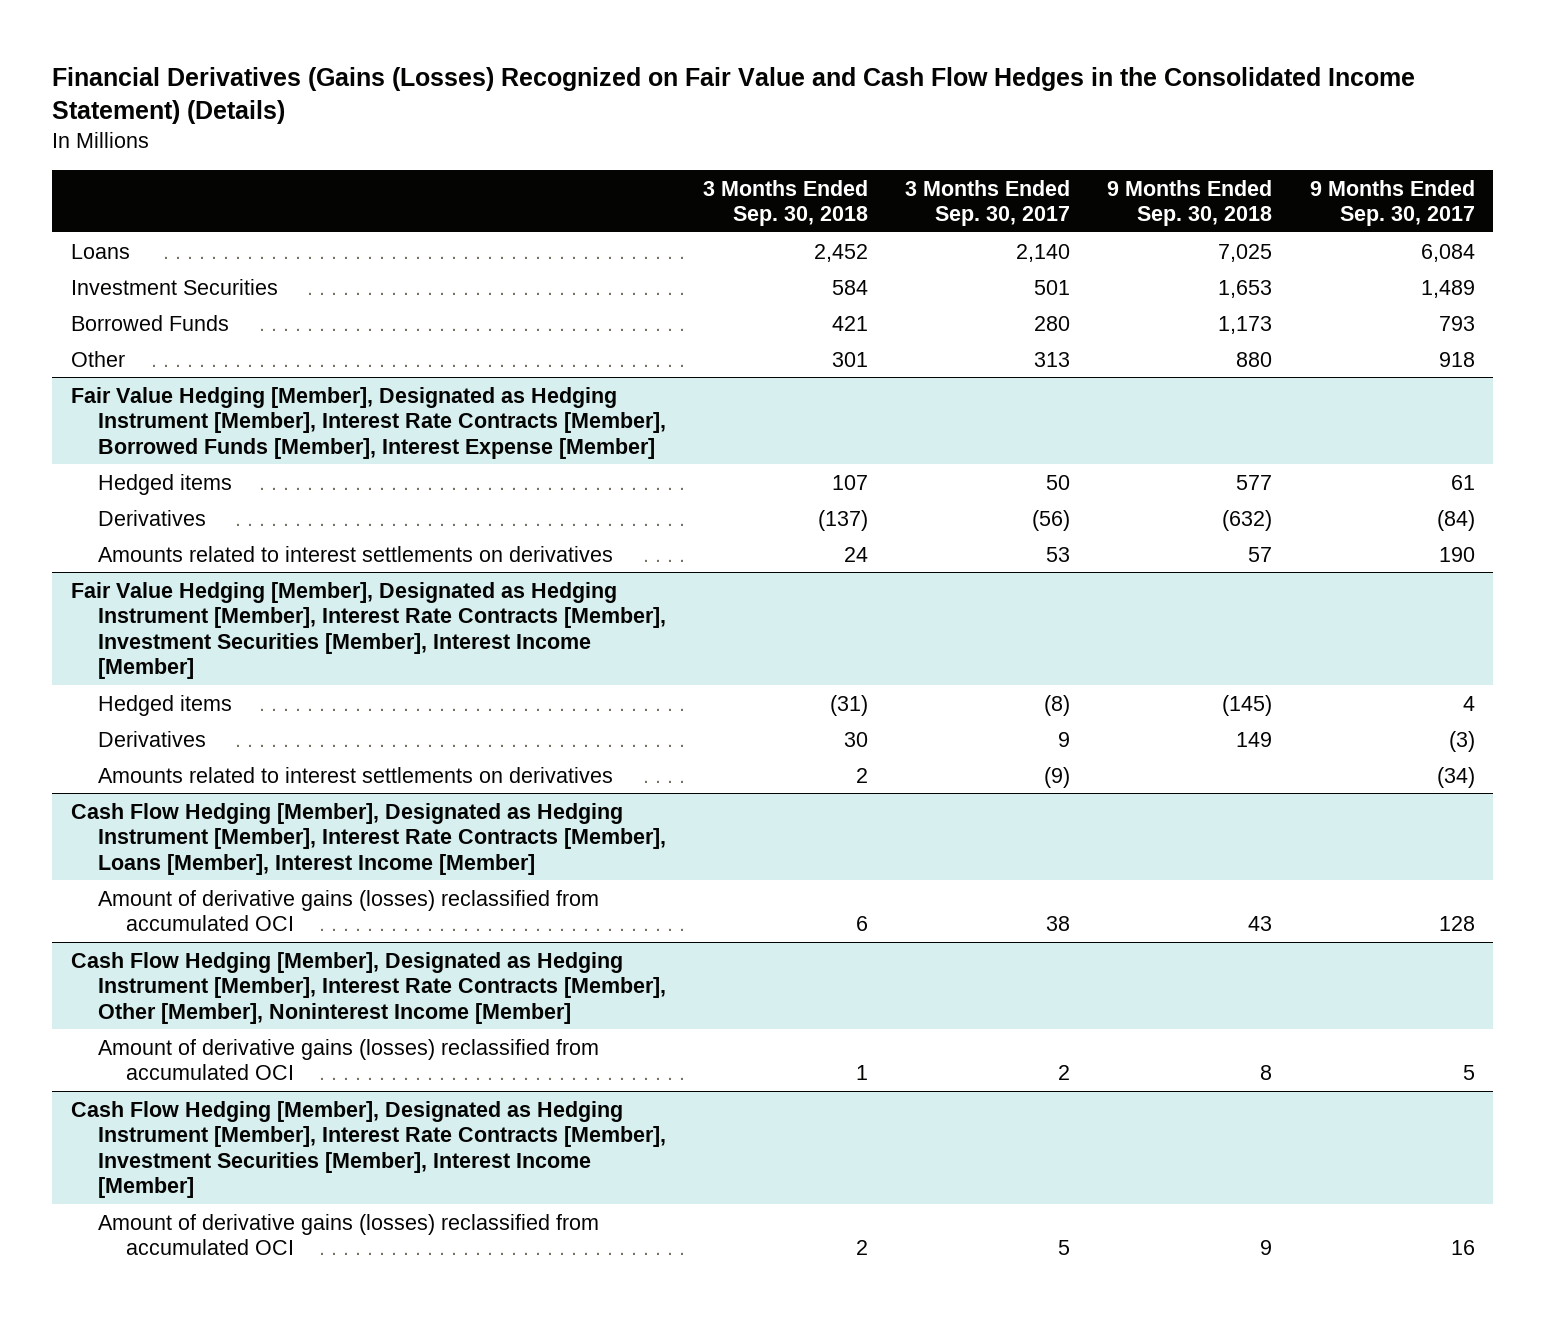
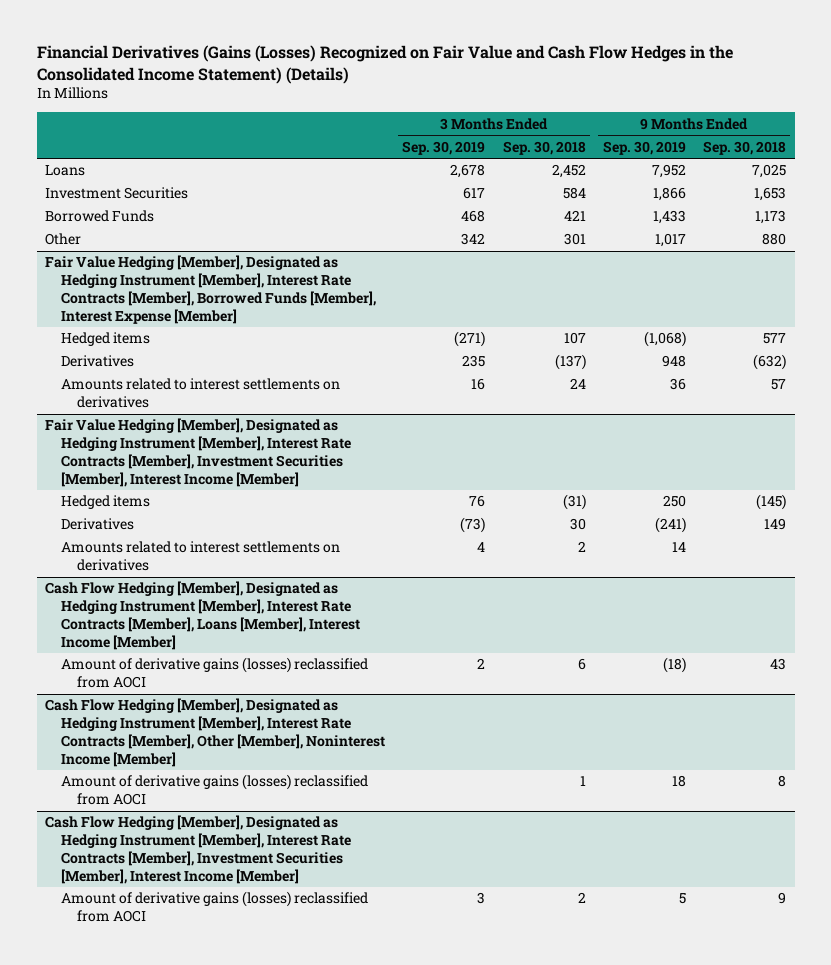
- | 3 Months Ended Sep. 30, 2018 | 3 Months Ended Sep. 30, 2017 | 9 Months Ended Sep. 30, 2018 | 9 Months Ended Sep. 30, 2017
+ | 3 Months Ended Sep. 30, 2019 | 3 Months Ended Sep. 30, 2018 | 9 Months Ended Sep. 30, 2019 | 9 Months Ended Sep. 30, 2018
@ Cash Flow Hedging [Member], Designated as Hedging Instrument [Member], Interest Rate Contracts [Member], Loans [Member], Interest Income [Member]
- Amount of derivative gains (losses) reclassified from accumulated OCI | 6 | 38 | 43 | 128
+ Amount of derivative gains (losses) reclassified from AOCI | 2 | 6 | (18) | 43
@ Cash Flow Hedging [Member], Designated as Hedging Instrument [Member], Interest Rate Contracts [Member], Other [Member], Noninterest Income [Member]
- Amount of derivative gains (losses) reclassified from accumulated OCI | 1 | 2 | 8 | 5
+ Amount of derivative gains (losses) reclassified from AOCI | | 1 | 18 | 8
@ Cash Flow Hedging [Member], Designated as Hedging Instrument [Member], Interest Rate Contracts [Member], Investment Securities [Member], Interest Income [Member]
- Amount of derivative gains (losses) reclassified from accumulated OCI | 2 | 5 | 9 | 16
+ Amount of derivative gains (losses) reclassified from AOCI | 3 | 2 | 5 | 9

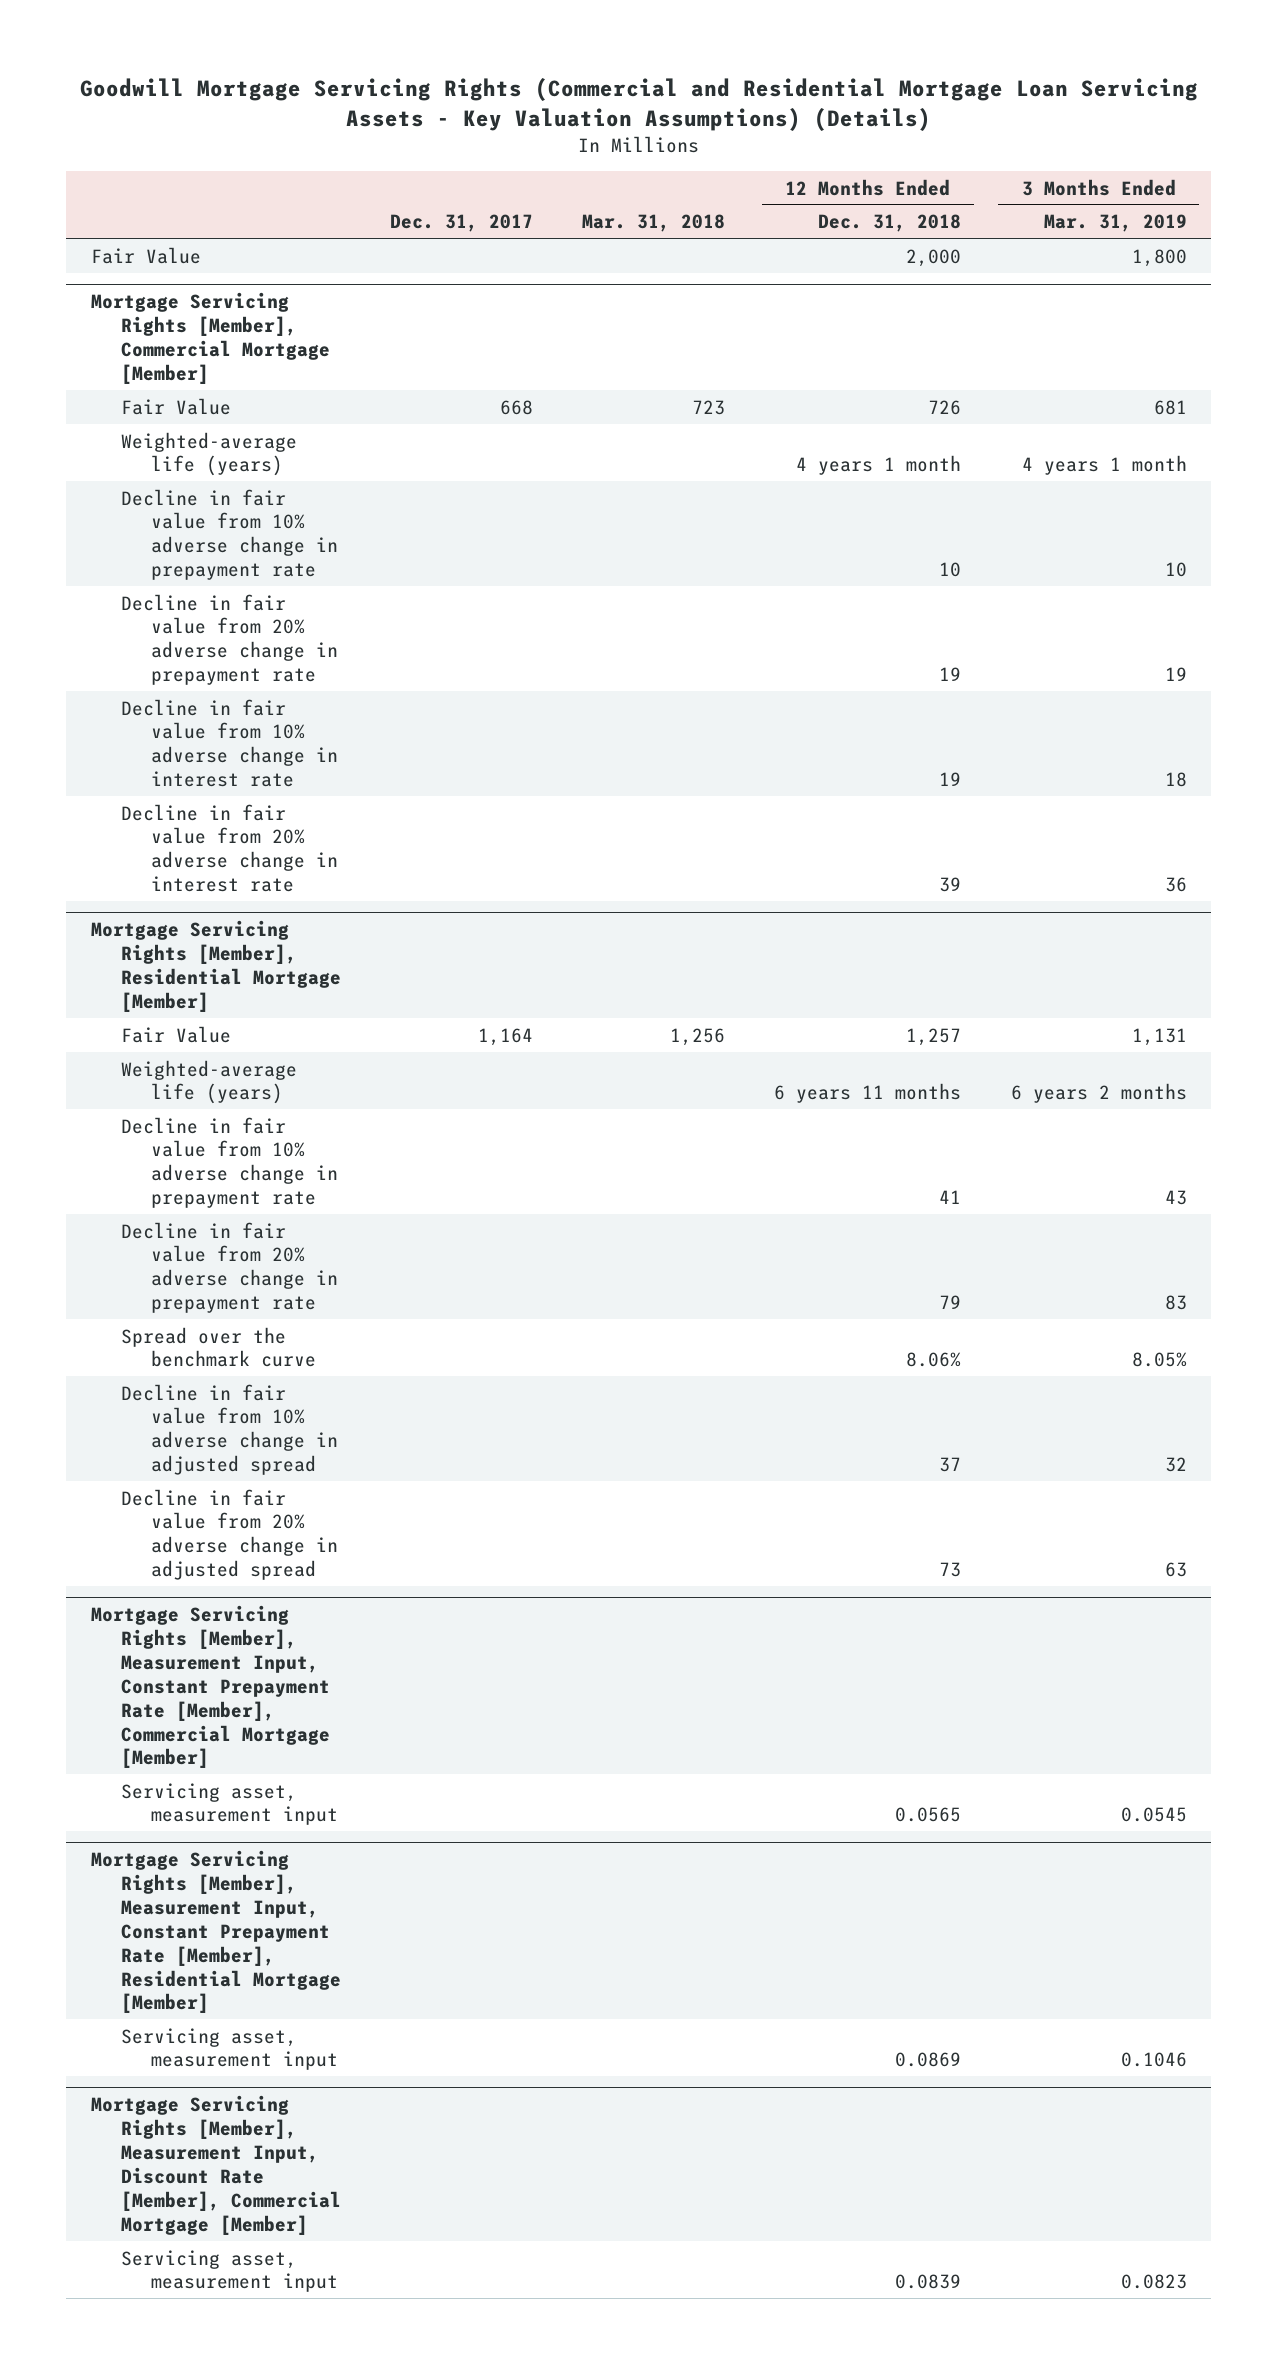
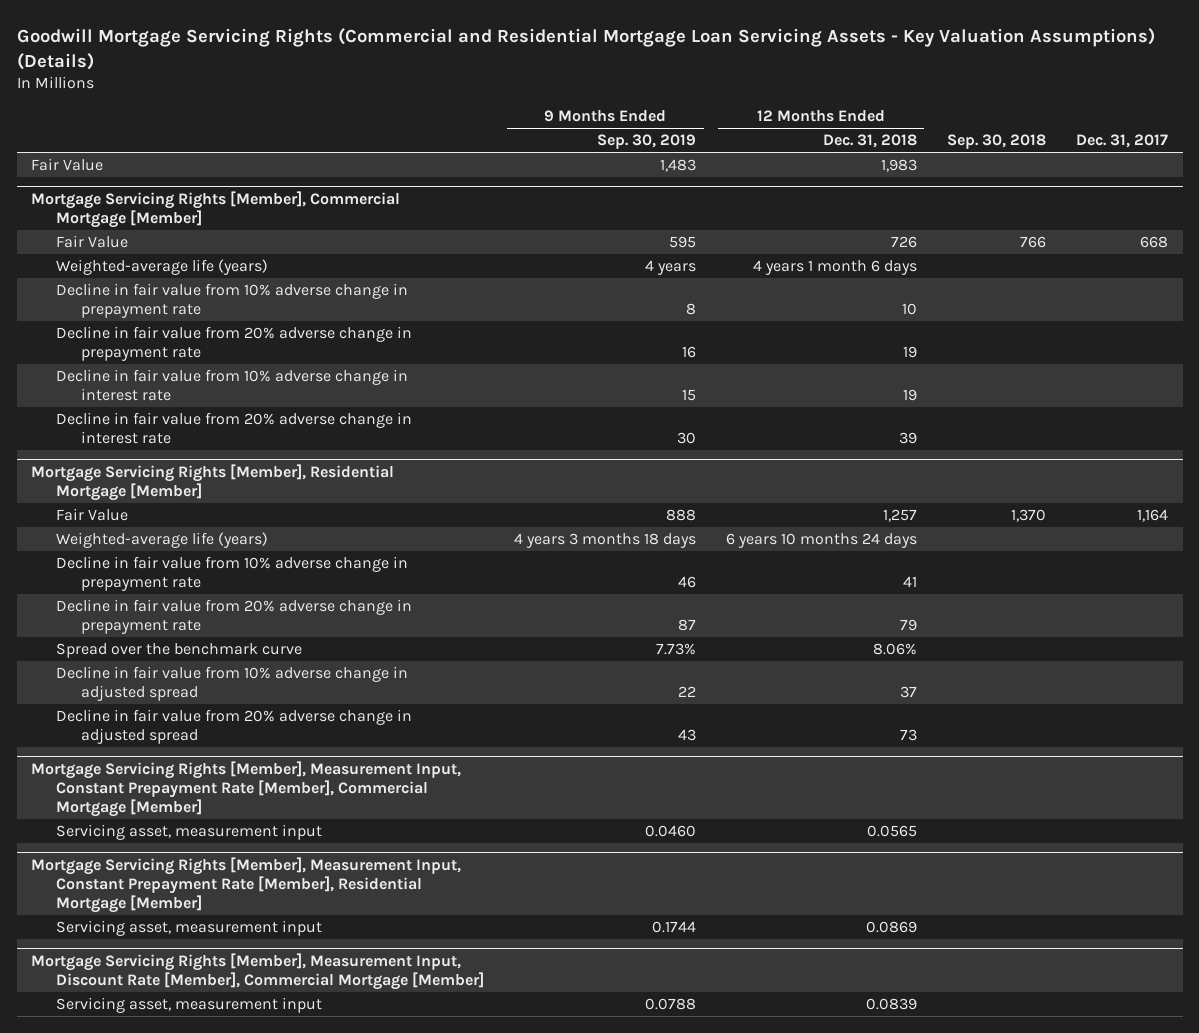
- | Dec. 31, 2017 | Mar. 31, 2018 | 12 Months Ended Dec. 31, 2018 | 3 Months Ended Mar. 31, 2019
+ | 9 Months Ended Sep. 30, 2019 | 12 Months Ended Dec. 31, 2018 | Sep. 30, 2018 | Dec. 31, 2017
- Fair Value | | | 2,000 | 1,800
+ Fair Value | 1,483 | 1,983 | |
@ Mortgage Servicing Rights [Member], Commercial Mortgage [Member]
- Weighted-average life (years) | | | 4 years 1 month | 4 years 1 month
+ Weighted-average life (years) | 4 years | 4 years 1 month 6 days | |
@ Mortgage Servicing Rights [Member], Residential Mortgage [Member]
- Weighted-average life (years) | | | 6 years 11 months | 6 years 2 months
+ Weighted-average life (years) | 4 years 3 months 18 days | 6 years 10 months 24 days | |

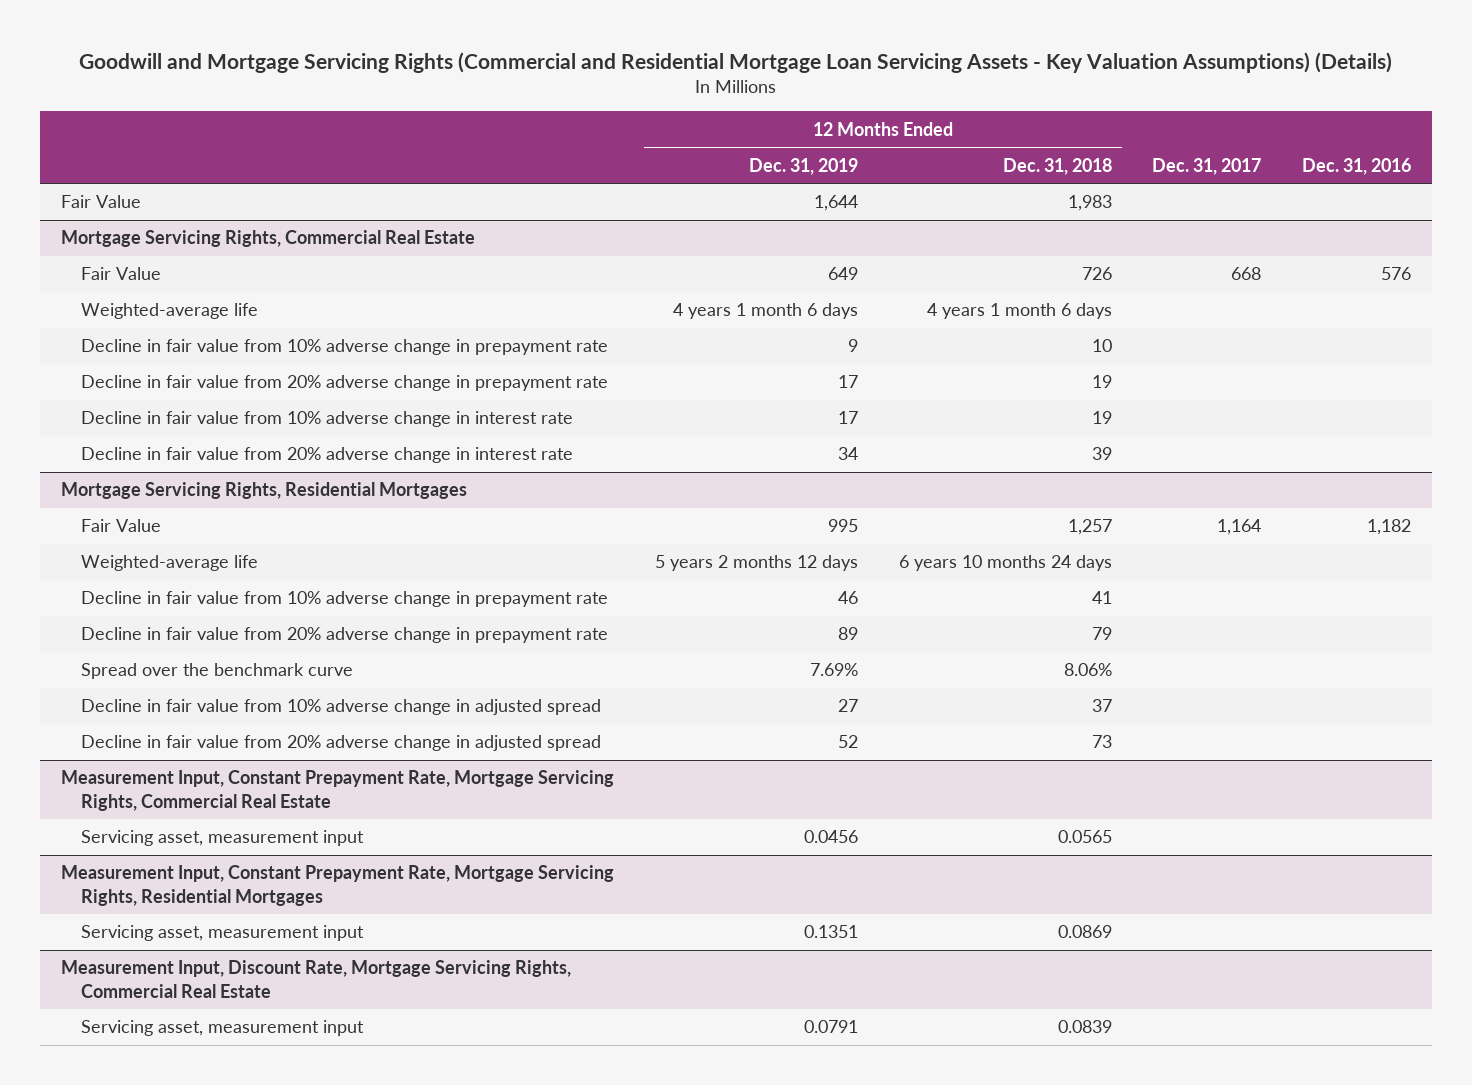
- Goodwill Mortgage Servicing Rights (Commercial and Residential Mortgage Loan Servicing Assets - Key Valuation Assumptions) (Details)
+ Goodwill and Mortgage Servicing Rights (Commercial and Residential Mortgage Loan Servicing Assets - Key Valuation Assumptions) (Details)
- | 9 Months Ended Sep. 30, 2019 | 12 Months Ended Dec. 31, 2018 | Sep. 30, 2018 | Dec. 31, 2017
+ | 12 Months Ended Dec. 31, 2019 | 12 Months Ended Dec. 31, 2018 | Dec. 31, 2017 | Dec. 31, 2016
- Mortgage Servicing Rights [Member], Commercial Mortgage [Member]
+ Mortgage Servicing Rights, Commercial Real Estate
- Weighted-average life (years) | 4 years | 4 years 1 month 6 days | |
+ Weighted-average life | 4 years 1 month 6 days | 4 years 1 month 6 days | |
- Mortgage Servicing Rights [Member], Residential Mortgage [Member]
+ Mortgage Servicing Rights, Residential Mortgages
- Weighted-average life (years) | 4 years 3 months 18 days | 6 years 10 months 24 days | |
+ Weighted-average life | 5 years 2 months 12 days | 6 years 10 months 24 days | |
- Mortgage Servicing Rights [Member], Measurement Input, Constant Prepayment Rate [Member], Commercial Mortgage [Member]
+ Measurement Input, Constant Prepayment Rate, Mortgage Servicing Rights, Commercial Real Estate
- Mortgage Servicing Rights [Member], Measurement Input, Constant Prepayment Rate [Member], Residential Mortgage [Member]
+ Measurement Input, Constant Prepayment Rate, Mortgage Servicing Rights, Residential Mortgages
- Mortgage Servicing Rights [Member], Measurement Input, Discount Rate [Member], Commercial Mortgage [Member]
+ Measurement Input, Discount Rate, Mortgage Servicing Rights, Commercial Real Estate

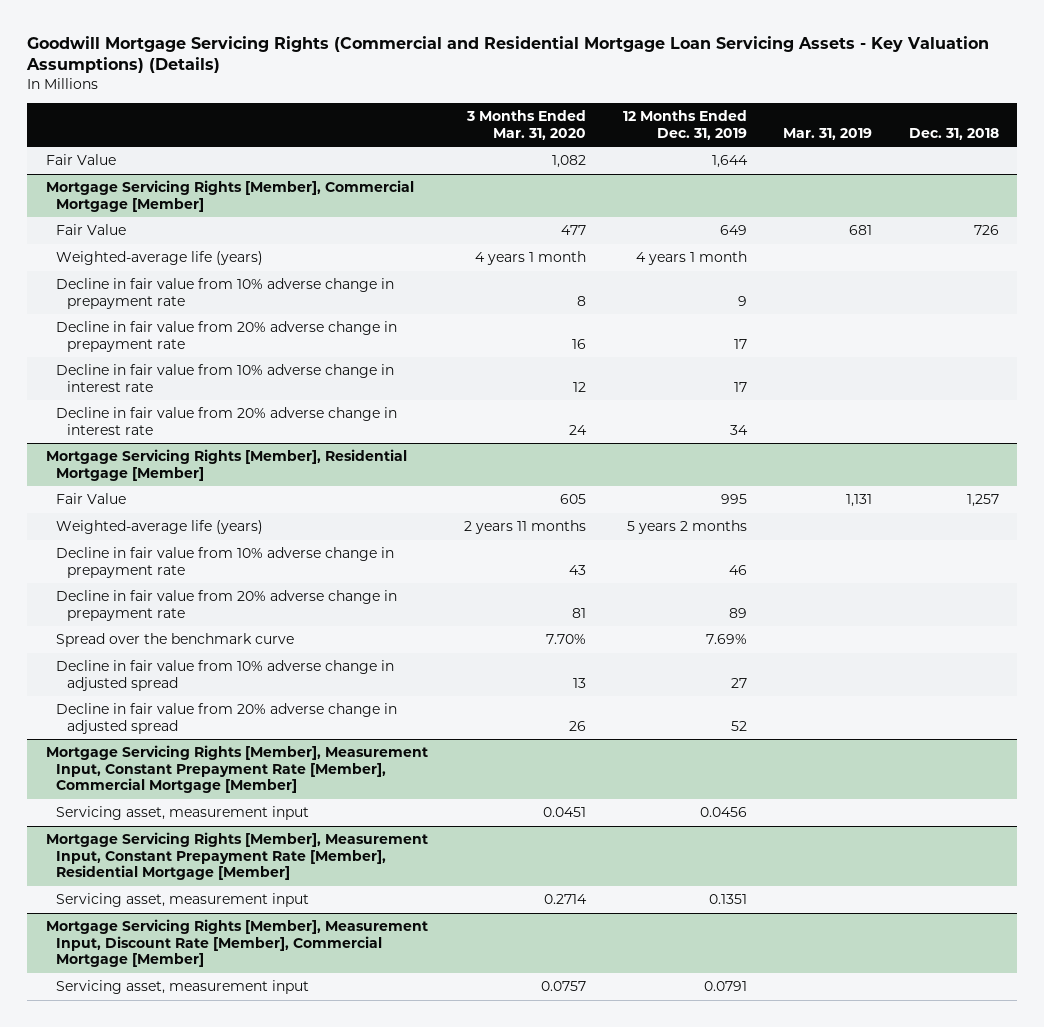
- Goodwill and Mortgage Servicing Rights (Commercial and Residential Mortgage Loan Servicing Assets - Key Valuation Assumptions) (Details)
+ Goodwill Mortgage Servicing Rights (Commercial and Residential Mortgage Loan Servicing Assets - Key Valuation Assumptions) (Details)
- | 12 Months Ended Dec. 31, 2019 | 12 Months Ended Dec. 31, 2018 | Dec. 31, 2017 | Dec. 31, 2016
+ | 3 Months Ended Mar. 31, 2020 | 12 Months Ended Dec. 31, 2019 | Mar. 31, 2019 | Dec. 31, 2018
- Mortgage Servicing Rights, Commercial Real Estate
+ Mortgage Servicing Rights [Member], Commercial Mortgage [Member]
- Weighted-average life | 4 years 1 month 6 days | 4 years 1 month 6 days | |
+ Weighted-average life (years) | 4 years 1 month | 4 years 1 month | |
- Mortgage Servicing Rights, Residential Mortgages
+ Mortgage Servicing Rights [Member], Residential Mortgage [Member]
- Weighted-average life | 5 years 2 months 12 days | 6 years 10 months 24 days | |
+ Weighted-average life (years) | 2 years 11 months | 5 years 2 months | |
- Measurement Input, Constant Prepayment Rate, Mortgage Servicing Rights, Commercial Real Estate
+ Mortgage Servicing Rights [Member], Measurement Input, Constant Prepayment Rate [Member], Commercial Mortgage [Member]
- Measurement Input, Constant Prepayment Rate, Mortgage Servicing Rights, Residential Mortgages
+ Mortgage Servicing Rights [Member], Measurement Input, Constant Prepayment Rate [Member], Residential Mortgage [Member]
- Measurement Input, Discount Rate, Mortgage Servicing Rights, Commercial Real Estate
+ Mortgage Servicing Rights [Member], Measurement Input, Discount Rate [Member], Commercial Mortgage [Member]

